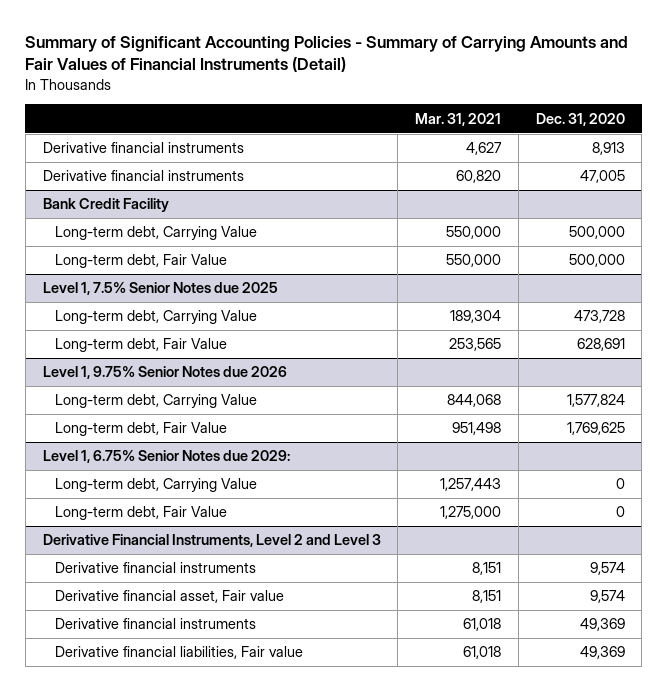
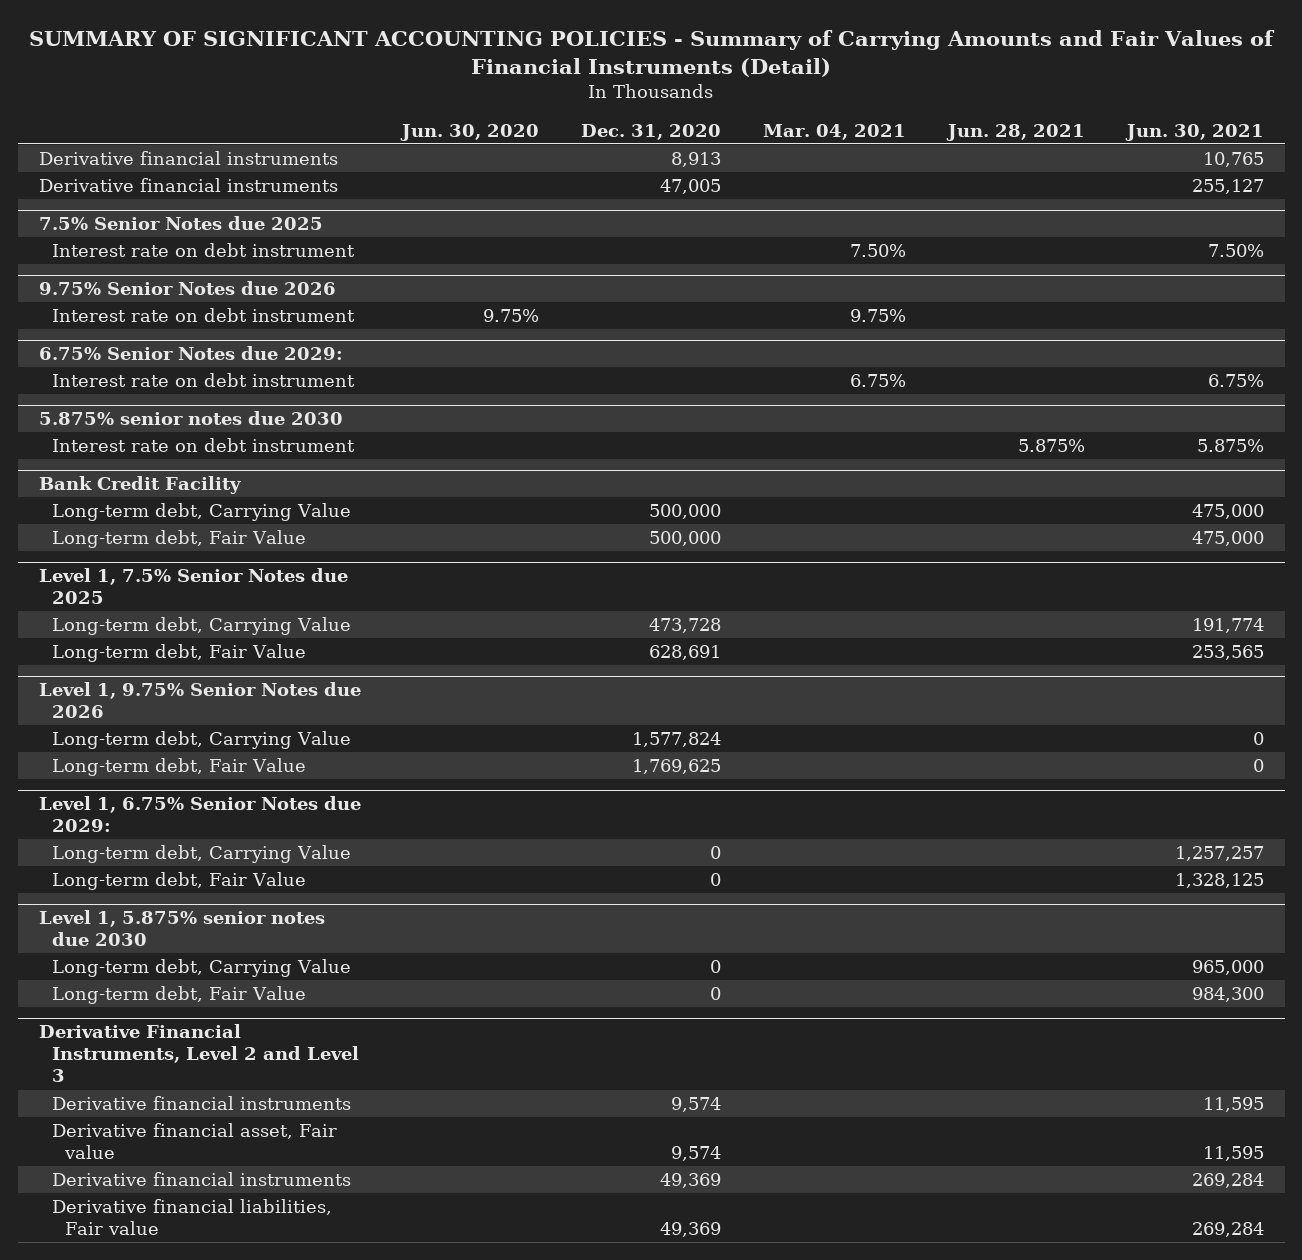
- Summary of Significant Accounting Policies - Summary of Carrying Amounts and Fair Values of Financial Instruments (Detail)
+ SUMMARY OF SIGNIFICANT ACCOUNTING POLICIES - Summary of Carrying Amounts and Fair Values of Financial Instruments (Detail)
- | Mar. 31, 2021 | Dec. 31, 2020
+ | Jun. 30, 2020 | Dec. 31, 2020 | Mar. 04, 2021 | Jun. 28, 2021 | Jun. 30, 2021
+ 7.5% Senior Notes due 2025
+ Interest rate on debt instrument | | | 7.50% | | 7.50%
+ 9.75% Senior Notes due 2026
+ Interest rate on debt instrument | 9.75% | | 9.75% | |
+ 6.75% Senior Notes due 2029:
+ Interest rate on debt instrument | | | 6.75% | | 6.75%
+ 5.875% senior notes due 2030
+ Interest rate on debt instrument | | | | 5.875% | 5.875%
+ Level 1, 5.875% senior notes due 2030
+ Long-term debt, Carrying Value | | 0 | | | 965,000
+ Long-term debt, Fair Value | | 0 | | | 984,300

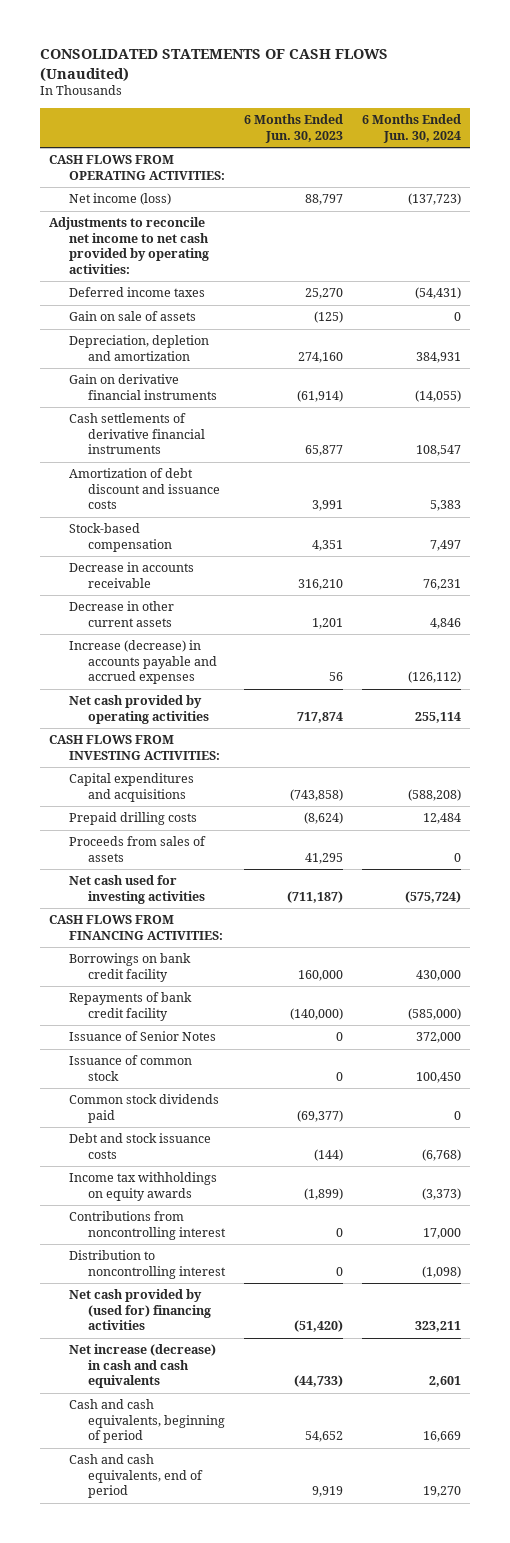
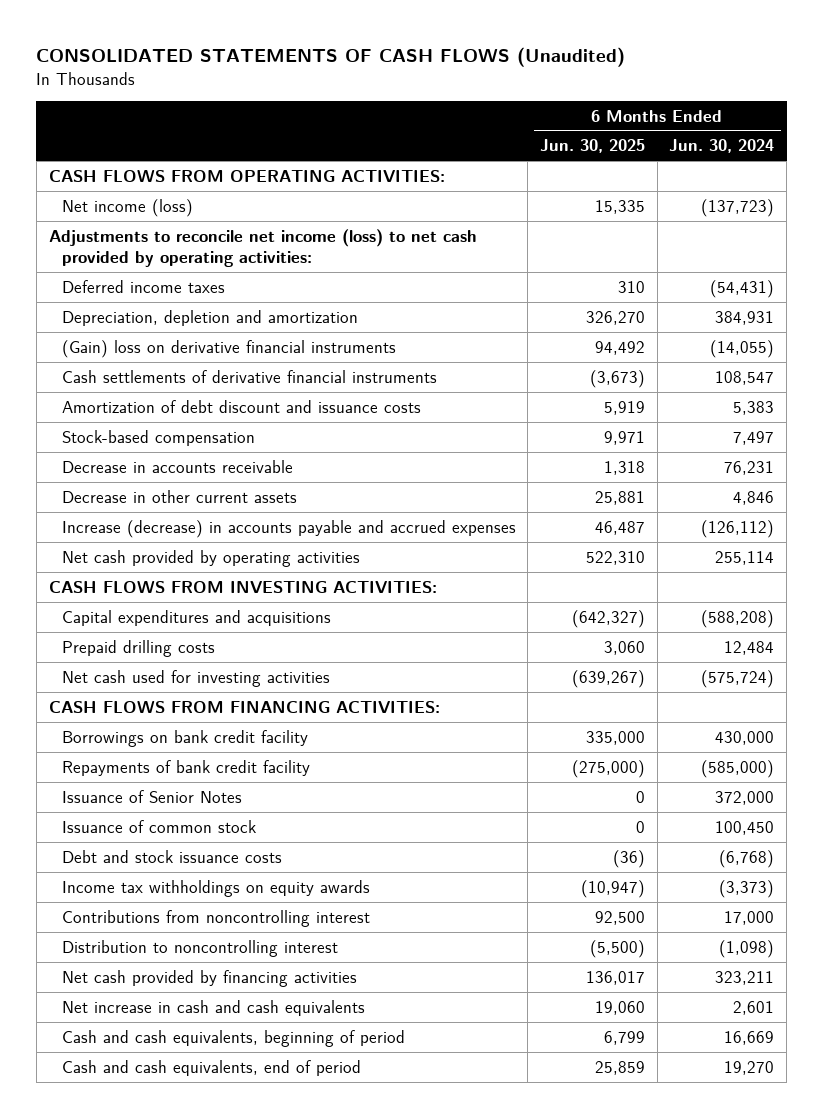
- | 6 Months Ended Jun. 30, 2023 | 6 Months Ended Jun. 30, 2024
+ | 6 Months Ended Jun. 30, 2025 | 6 Months Ended Jun. 30, 2024
- Adjustments to reconcile net income to net cash provided by operating activities:
+ Adjustments to reconcile net income (loss) to net cash provided by operating activities:
- Gain on sale of assets | (125) | 0
- Gain on derivative financial instruments | (61,914) | (14,055)
+ (Gain) loss on derivative financial instruments | 94,492 | (14,055)
- Proceeds from sales of assets | 41,295 | 0
- Common stock dividends paid | (69,377) | 0
- Net cash provided by (used for) financing activities | (51,420) | 323,211
- Net increase (decrease) in cash and cash equivalents | (44,733) | 2,601
+ Net cash provided by financing activities | 136,017 | 323,211
+ Net increase in cash and cash equivalents | 19,060 | 2,601

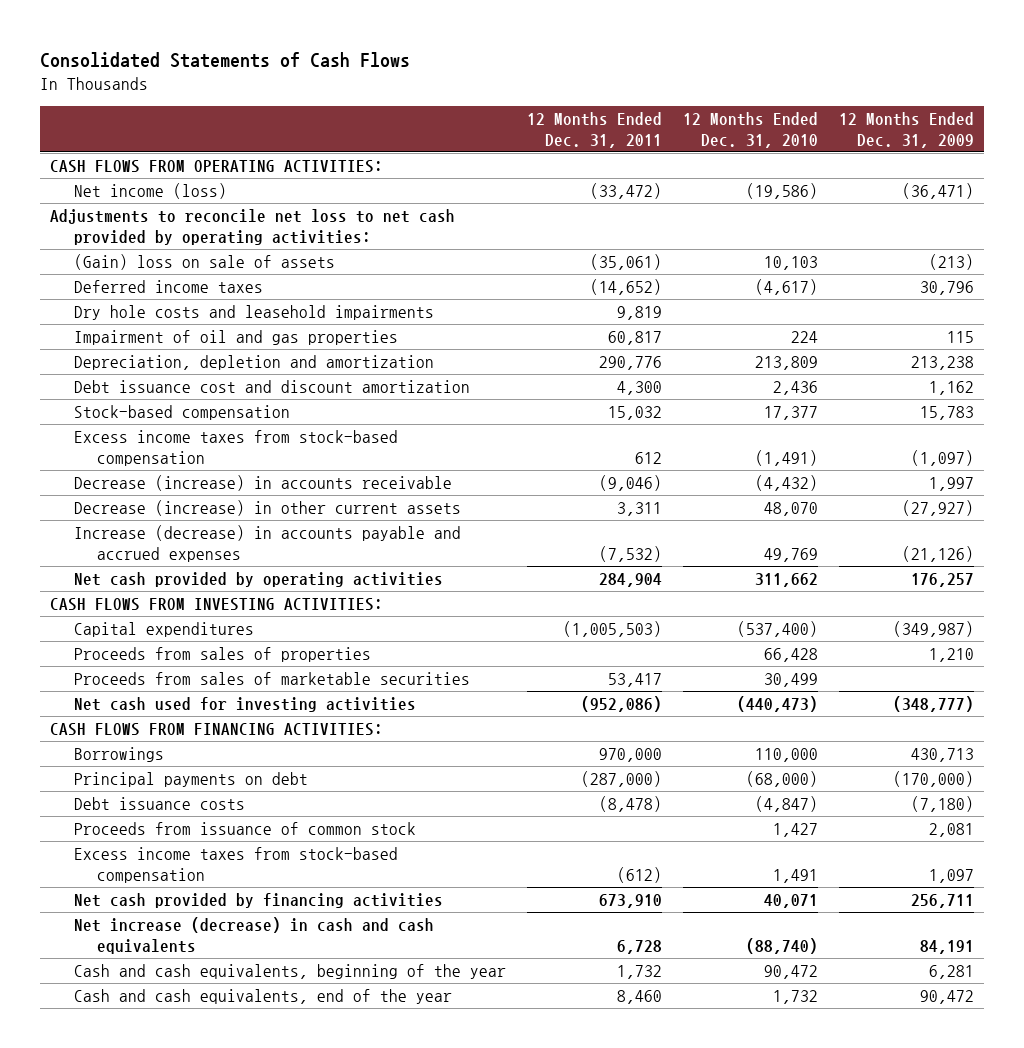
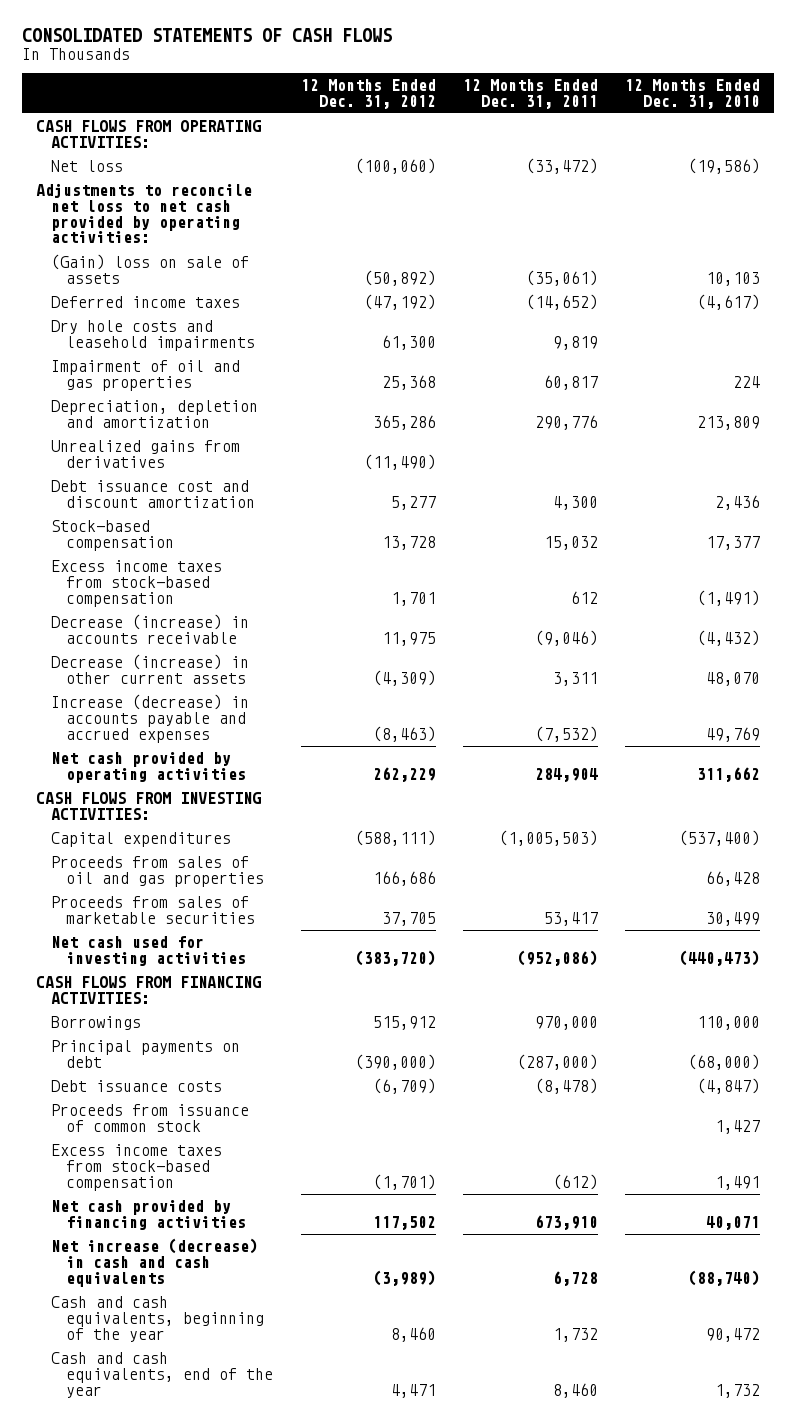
- Consolidated Statements of Cash Flows
+ CONSOLIDATED STATEMENTS OF CASH FLOWS
- | 12 Months Ended Dec. 31, 2011 | 12 Months Ended Dec. 31, 2010 | 12 Months Ended Dec. 31, 2009
+ | 12 Months Ended Dec. 31, 2012 | 12 Months Ended Dec. 31, 2011 | 12 Months Ended Dec. 31, 2010
- Net income (loss) | (33,472) | (19,586) | (36,471)
+ Net loss | (100,060) | (33,472) | (19,586)
+ Unrealized gains from derivatives | (11,490) | |
- Proceeds from sales of properties | | 66,428 | 1,210
+ Proceeds from sales of oil and gas properties | 166,686 | | 66,428

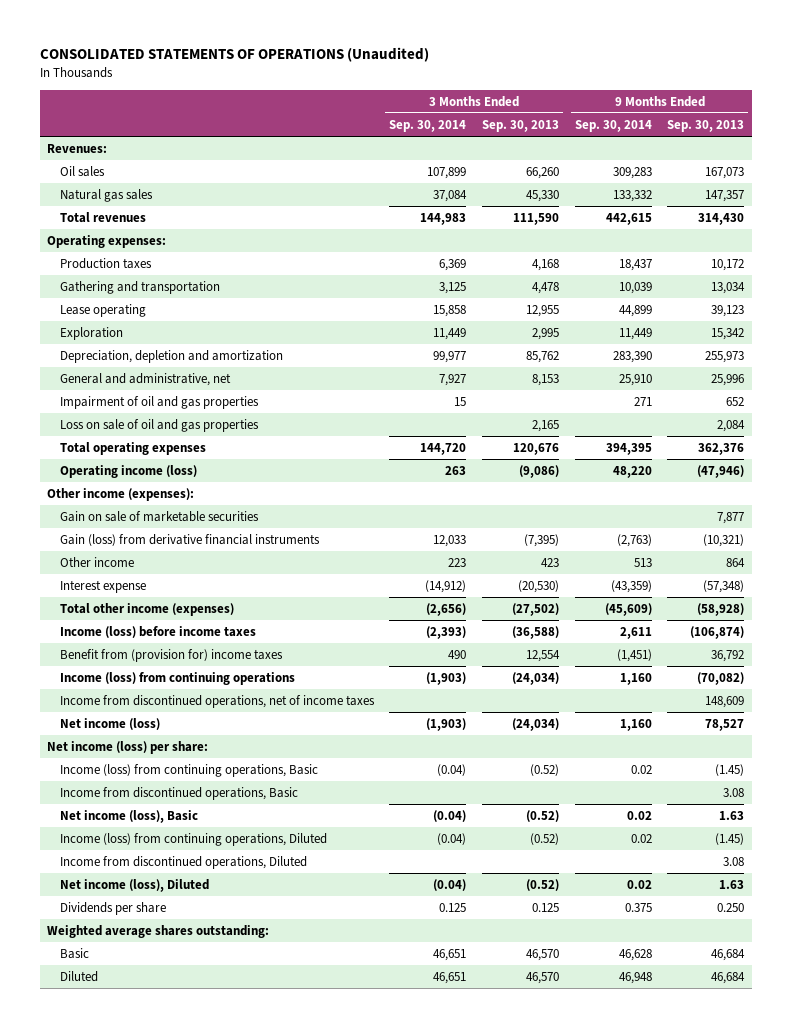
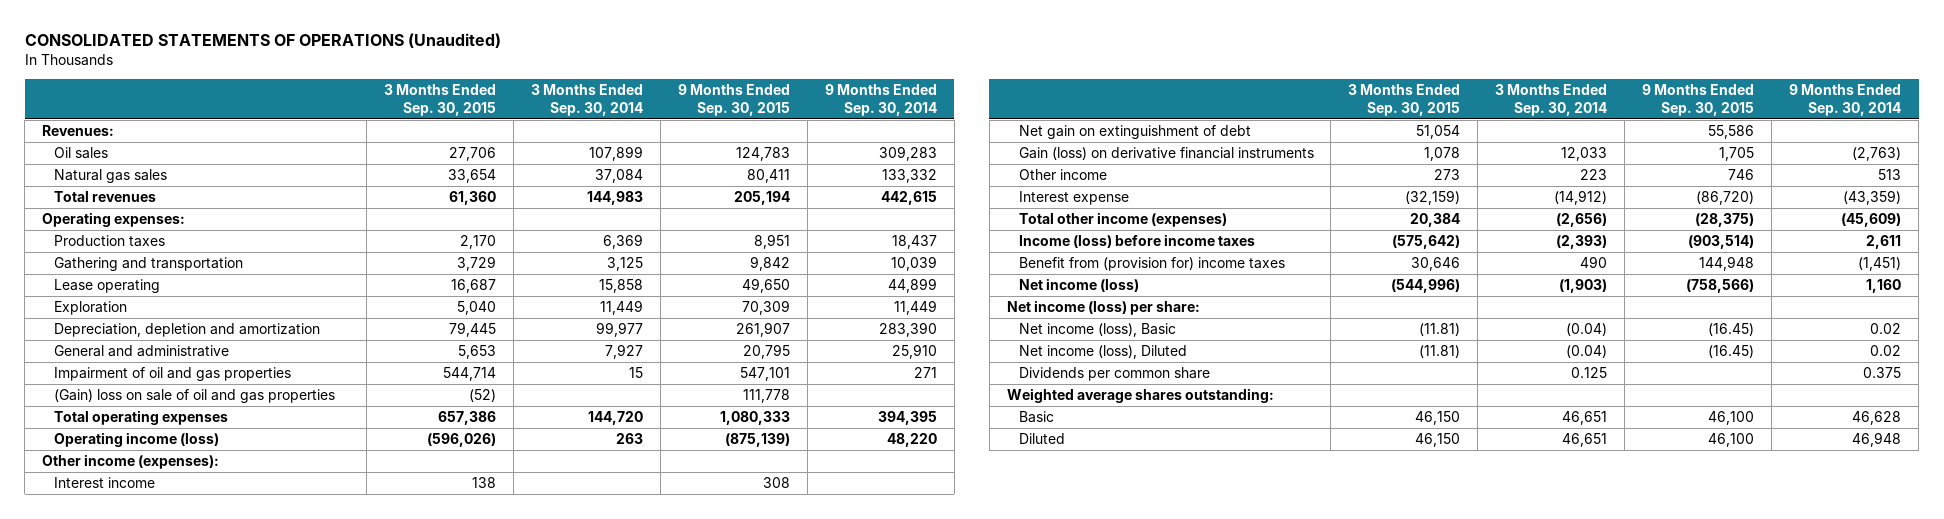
- | 3 Months Ended Sep. 30, 2014 | 3 Months Ended Sep. 30, 2013 | 9 Months Ended Sep. 30, 2014 | 9 Months Ended Sep. 30, 2013
+ | 3 Months Ended Sep. 30, 2015 | 3 Months Ended Sep. 30, 2014 | 9 Months Ended Sep. 30, 2015 | 9 Months Ended Sep. 30, 2014
- General and administrative, net | 7,927 | 8,153 | 25,910 | 25,996
+ General and administrative | 5,653 | 7,927 | 20,795 | 25,910
- Loss on sale of oil and gas properties | | 2,165 | | 2,084
+ (Gain) loss on sale of oil and gas properties | (52) | | 111,778 |
- Gain on sale of marketable securities | | | | 7,877
- Gain (loss) from derivative financial instruments | 12,033 | (7,395) | (2,763) | (10,321)
+ Interest income | 138 | | 308 |
+ Net gain on extinguishment of debt | 51,054 | | 55,586 |
+ Gain (loss) on derivative financial instruments | 1,078 | 12,033 | 1,705 | (2,763)
- Income (loss) from continuing operations | (1,903) | (24,034) | 1,160 | (70,082)
- Income from discontinued operations, net of income taxes | | | | 148,609
- Income (loss) from continuing operations, Basic | (0.04) | (0.52) | 0.02 | (1.45)
- Income from discontinued operations, Basic | | | | 3.08
- Income (loss) from continuing operations, Diluted | (0.04) | (0.52) | 0.02 | (1.45)
- Income from discontinued operations, Diluted | | | | 3.08
- Dividends per share | 0.125 | 0.125 | 0.375 | 0.250
+ Dividends per common share | | 0.125 | | 0.375

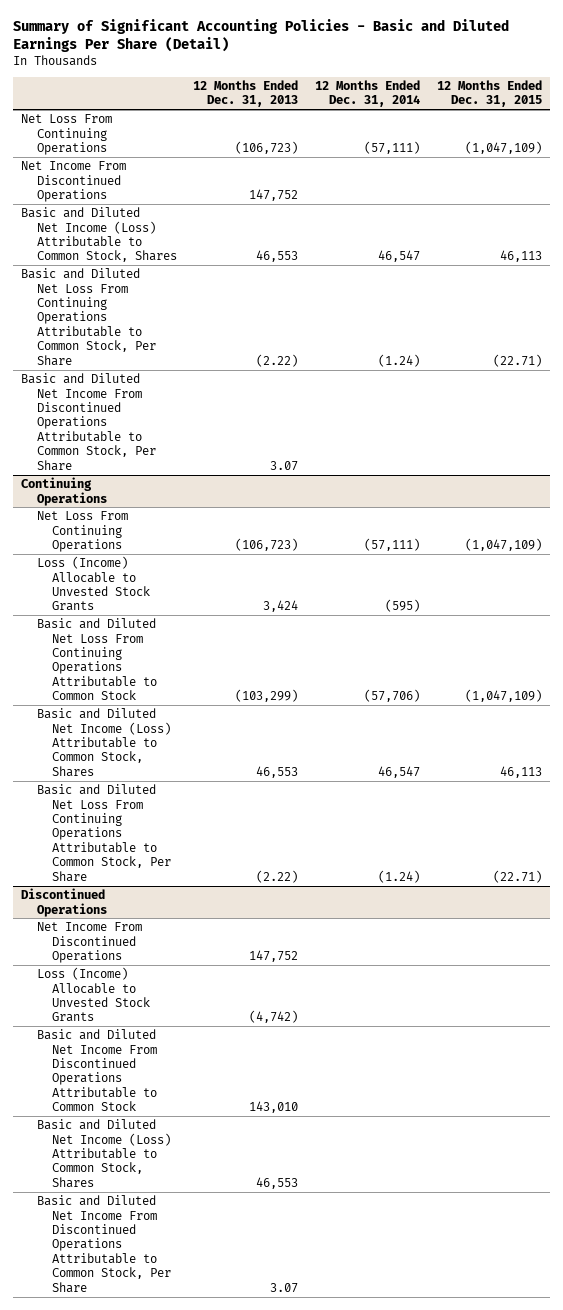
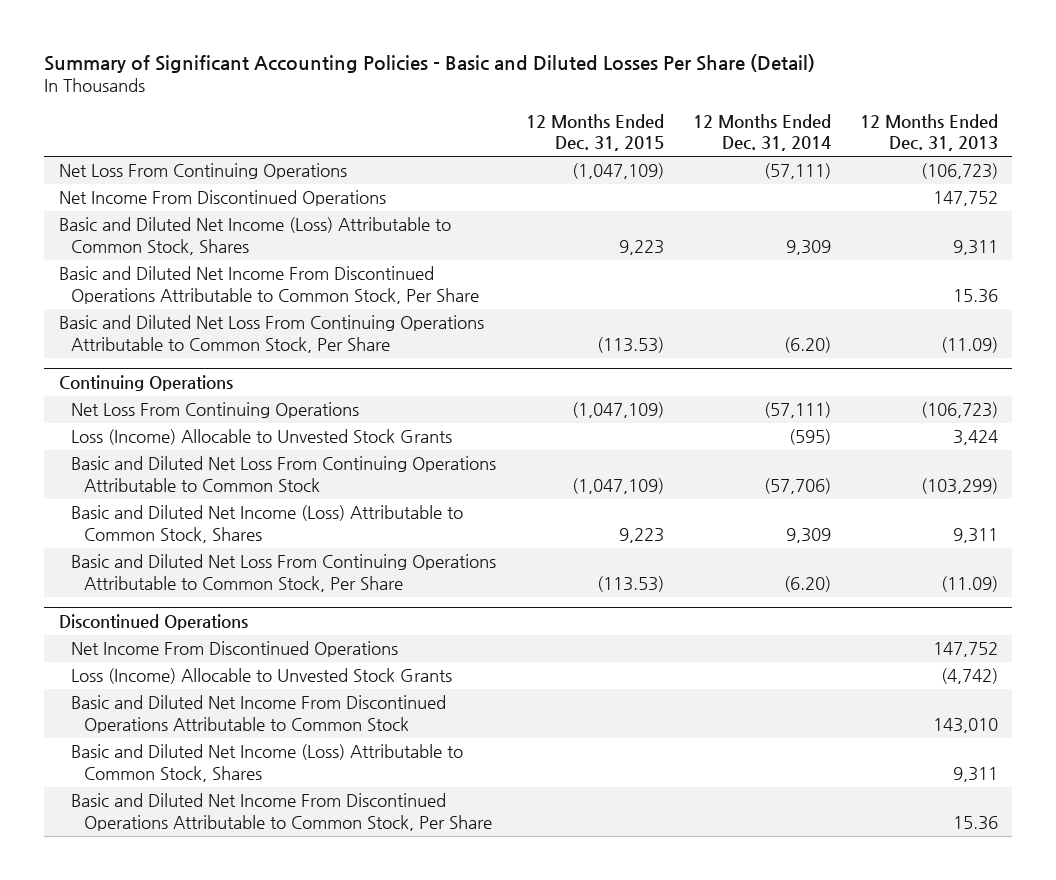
- Summary of Significant Accounting Policies - Basic and Diluted Earnings Per Share (Detail)
+ Summary of Significant Accounting Policies - Basic and Diluted Losses Per Share (Detail)
- | 12 Months Ended Dec. 31, 2013 | 12 Months Ended Dec. 31, 2014 | 12 Months Ended Dec. 31, 2015
+ | 12 Months Ended Dec. 31, 2015 | 12 Months Ended Dec. 31, 2014 | 12 Months Ended Dec. 31, 2013
- Basic and Diluted Net Income (Loss) Attributable to Common Stock, Shares | 46,553 | 46,547 | 46,113
- Basic and Diluted Net Loss From Continuing Operations Attributable to Common Stock, Per Share | (2.22) | (1.24) | (22.71)
- Basic and Diluted Net Income From Discontinued Operations Attributable to Common Stock, Per Share | 3.07 | |
+ Basic and Diluted Net Income (Loss) Attributable to Common Stock, Shares | 9,223 | 9,309 | 9,311
+ Basic and Diluted Net Income From Discontinued Operations Attributable to Common Stock, Per Share | | | 15.36
+ Basic and Diluted Net Loss From Continuing Operations Attributable to Common Stock, Per Share | (113.53) | (6.20) | (11.09)
@ Continuing Operations
- Basic and Diluted Net Income (Loss) Attributable to Common Stock, Shares | 46,553 | 46,547 | 46,113
- Basic and Diluted Net Loss From Continuing Operations Attributable to Common Stock, Per Share | (2.22) | (1.24) | (22.71)
+ Basic and Diluted Net Income (Loss) Attributable to Common Stock, Shares | 9,223 | 9,309 | 9,311
+ Basic and Diluted Net Loss From Continuing Operations Attributable to Common Stock, Per Share | (113.53) | (6.20) | (11.09)
@ Discontinued Operations
- Basic and Diluted Net Income (Loss) Attributable to Common Stock, Shares | 46,553 | |
- Basic and Diluted Net Income From Discontinued Operations Attributable to Common Stock, Per Share | 3.07 | |
+ Basic and Diluted Net Income (Loss) Attributable to Common Stock, Shares | | | 9,311
+ Basic and Diluted Net Income From Discontinued Operations Attributable to Common Stock, Per Share | | | 15.36

